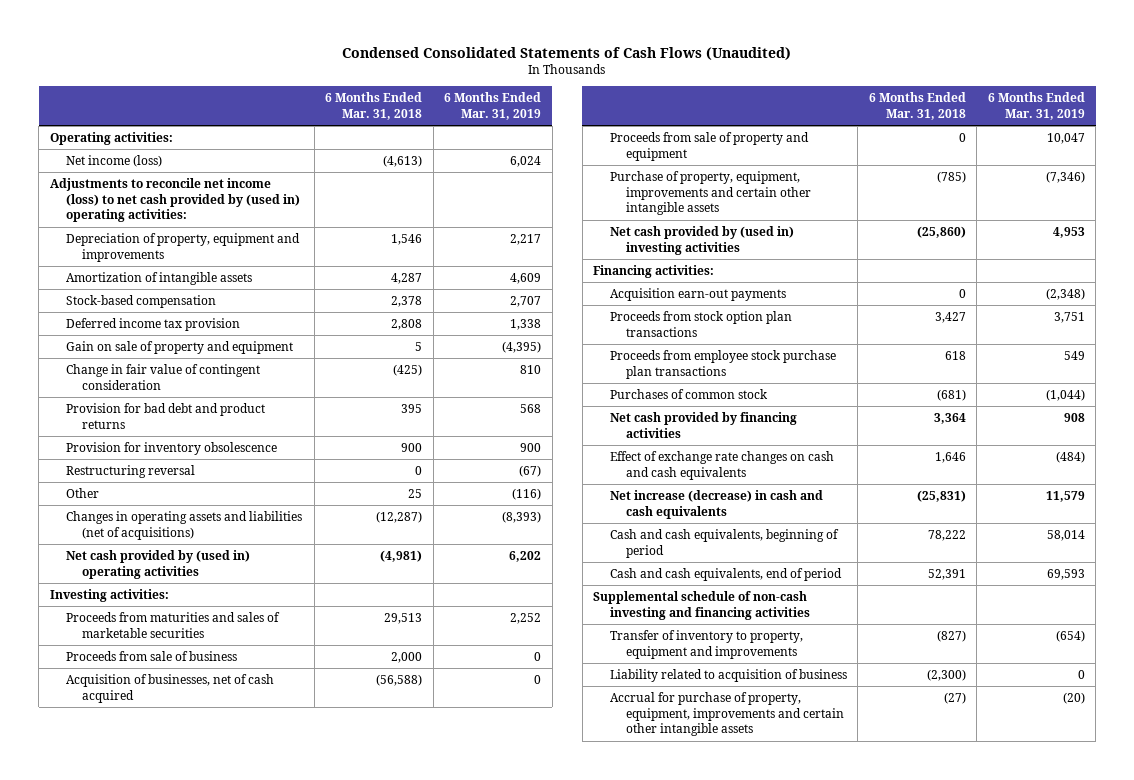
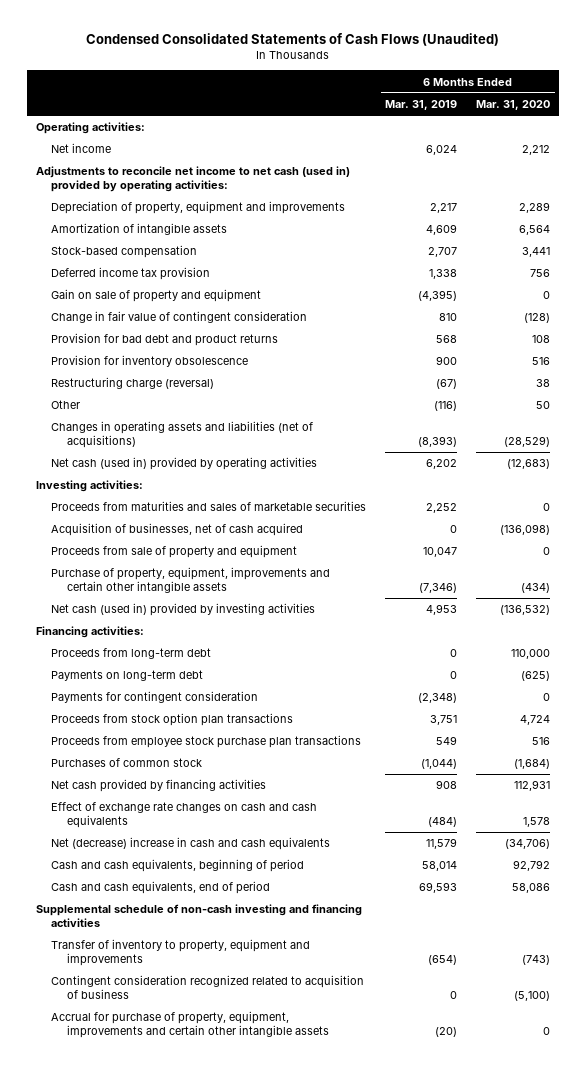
- | 6 Months Ended Mar. 31, 2018 | 6 Months Ended Mar. 31, 2019
+ | 6 Months Ended Mar. 31, 2019 | 6 Months Ended Mar. 31, 2020
- Net income (loss) | (4,613) | 6,024
- Adjustments to reconcile net income (loss) to net cash provided by (used in) operating activities:
+ Net income | 6,024 | 2,212
+ Adjustments to reconcile net income to net cash (used in) provided by operating activities:
- Restructuring reversal | 0 | (67)
+ Restructuring charge (reversal) | (67) | 38
- Net cash provided by (used in) operating activities | (4,981) | 6,202
+ Net cash (used in) provided by operating activities | 6,202 | (12,683)
- Proceeds from sale of business | 2,000 | 0
- Net cash provided by (used in) investing activities | (25,860) | 4,953
+ Net cash (used in) provided by investing activities | 4,953 | (136,532)
- Acquisition earn-out payments | 0 | (2,348)
+ Proceeds from long-term debt | 0 | 110,000
+ Payments on long-term debt | 0 | (625)
+ Payments for contingent consideration | (2,348) | 0
- Net increase (decrease) in cash and cash equivalents | (25,831) | 11,579
+ Net (decrease) increase in cash and cash equivalents | 11,579 | (34,706)
- Liability related to acquisition of business | (2,300) | 0
+ Contingent consideration recognized related to acquisition of business | 0 | (5,100)

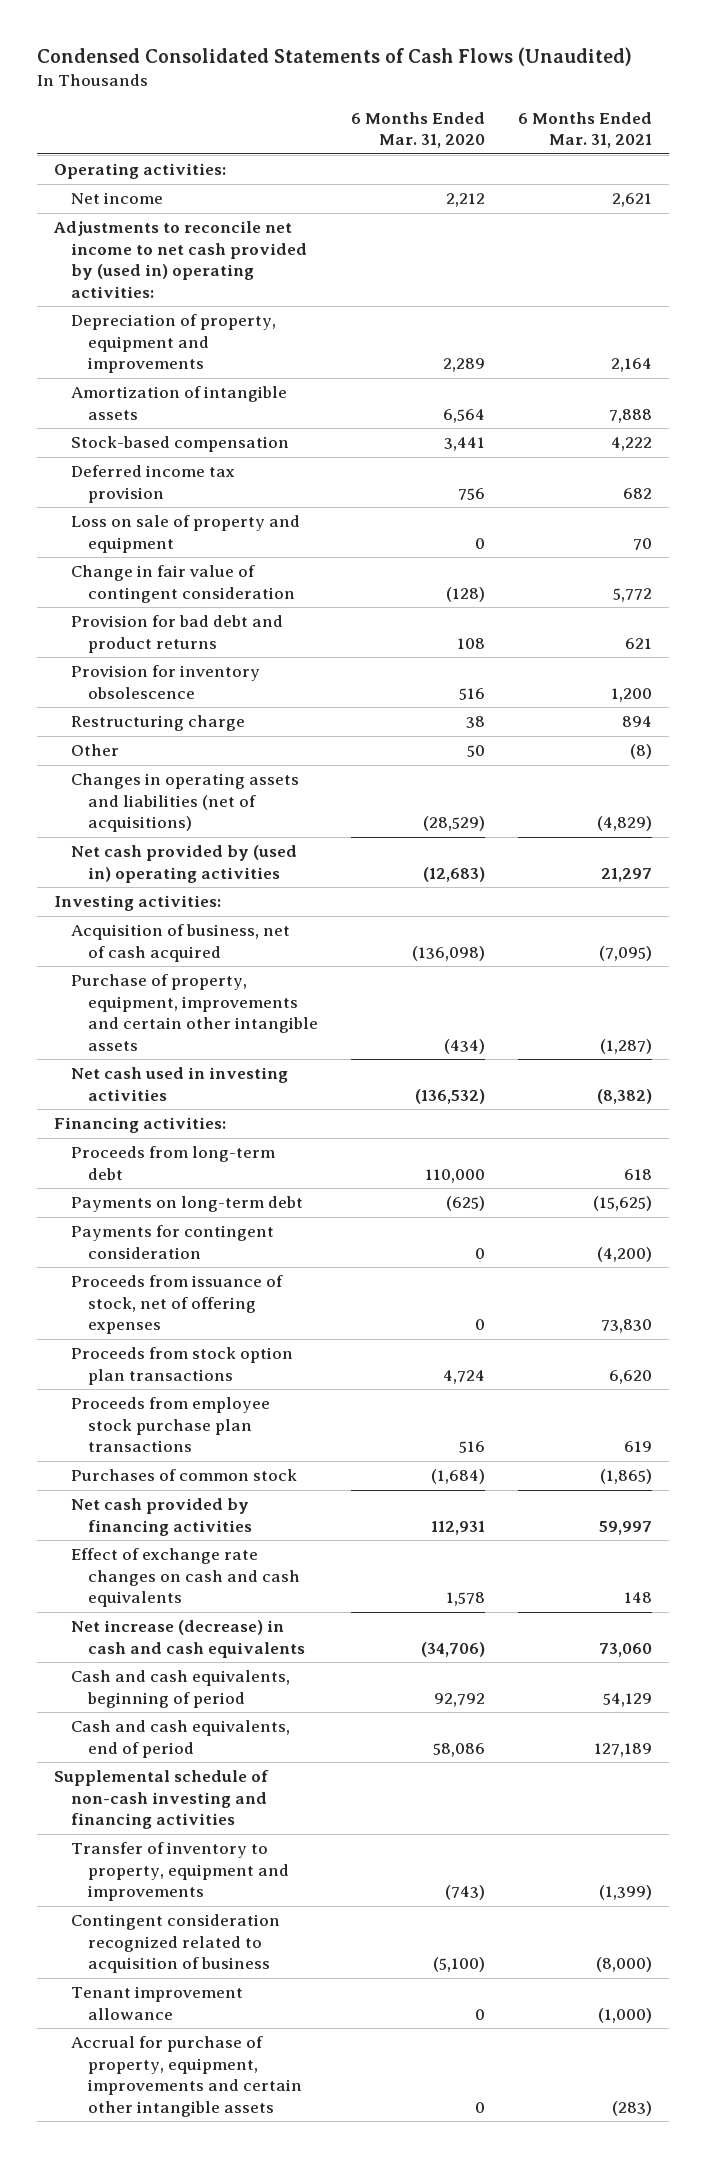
- | 6 Months Ended Mar. 31, 2019 | 6 Months Ended Mar. 31, 2020
+ | 6 Months Ended Mar. 31, 2020 | 6 Months Ended Mar. 31, 2021
- Adjustments to reconcile net income to net cash (used in) provided by operating activities:
+ Adjustments to reconcile net income to net cash provided by (used in) operating activities:
- Gain on sale of property and equipment | (4,395) | 0
+ Loss on sale of property and equipment | 0 | 70
- Restructuring charge (reversal) | (67) | 38
+ Restructuring charge | 38 | 894
- Net cash (used in) provided by operating activities | 6,202 | (12,683)
+ Net cash provided by (used in) operating activities | (12,683) | 21,297
- Proceeds from maturities and sales of marketable securities | 2,252 | 0
- Acquisition of businesses, net of cash acquired | 0 | (136,098)
- Proceeds from sale of property and equipment | 10,047 | 0
+ Acquisition of business, net of cash acquired | (136,098) | (7,095)
- Net cash (used in) provided by investing activities | 4,953 | (136,532)
+ Net cash used in investing activities | (136,532) | (8,382)
+ Proceeds from issuance of stock, net of offering expenses | 0 | 73,830
- Net (decrease) increase in cash and cash equivalents | 11,579 | (34,706)
+ Net increase (decrease) in cash and cash equivalents | (34,706) | 73,060
+ Tenant improvement allowance | 0 | (1,000)

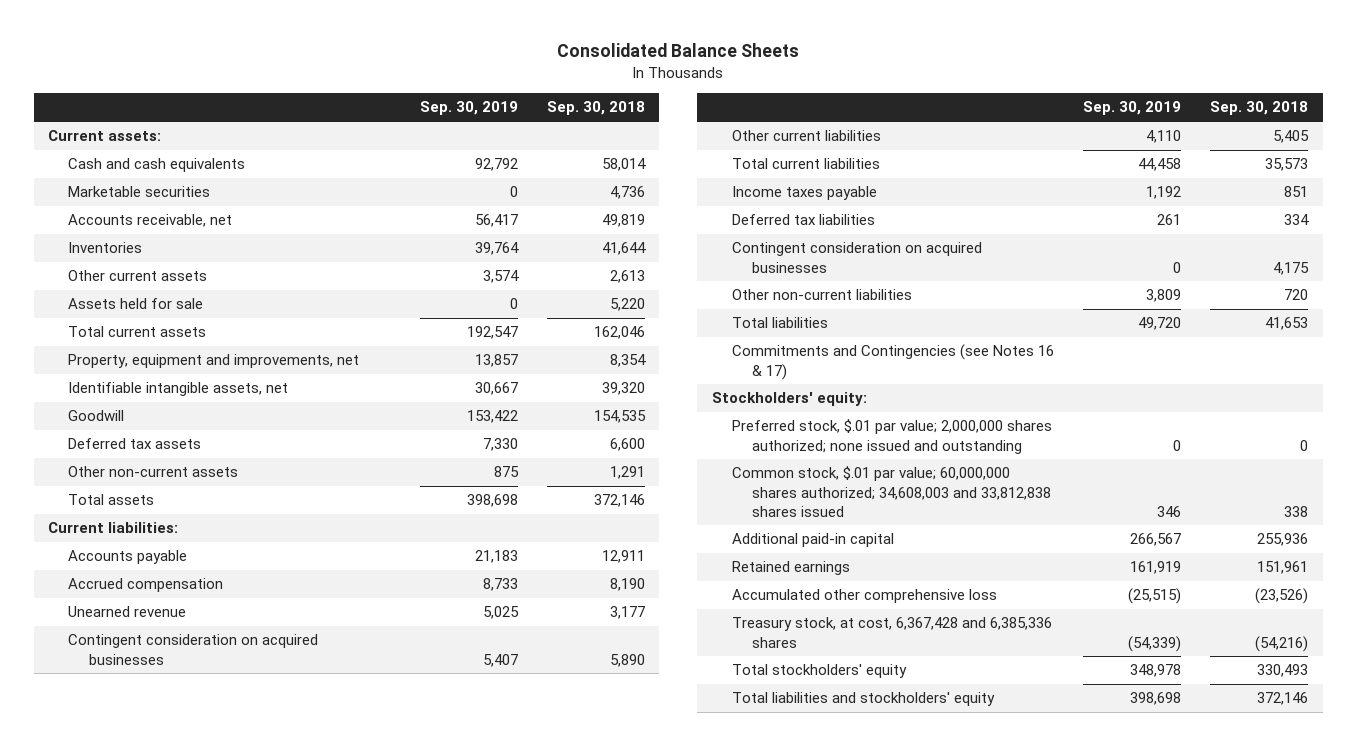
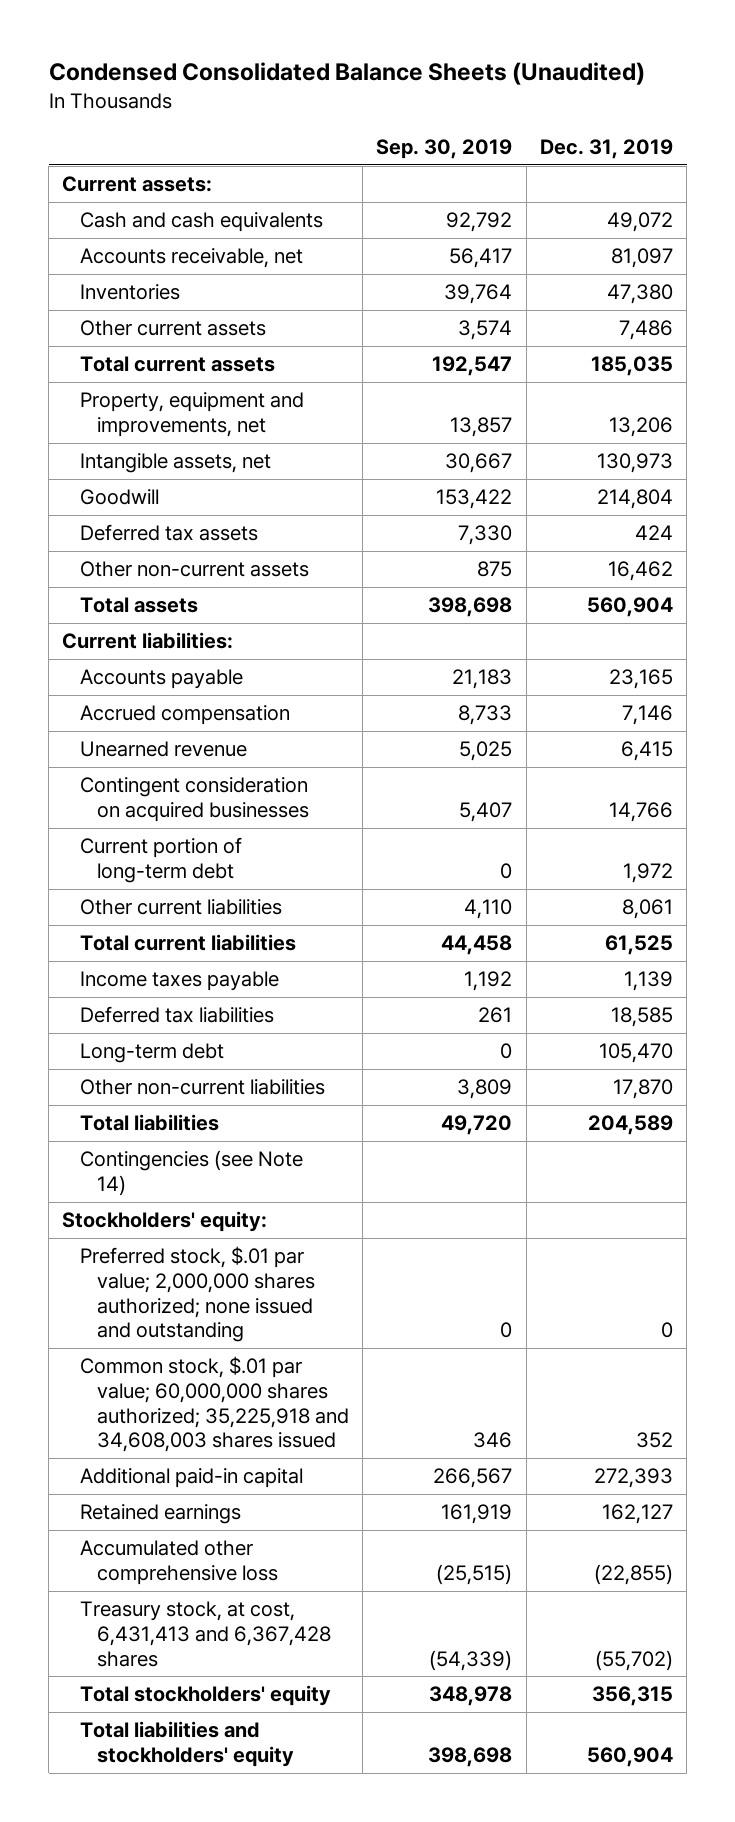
- Consolidated Balance Sheets
+ Condensed Consolidated Balance Sheets (Unaudited)
- | Sep. 30, 2019 | Sep. 30, 2018
+ | Sep. 30, 2019 | Dec. 31, 2019
- Marketable securities | 0 | 4,736
- Assets held for sale | 0 | 5,220
- Identifiable intangible assets, net | 30,667 | 39,320
+ Intangible assets, net | 30,667 | 130,973
+ Current portion of long-term debt | 0 | 1,972
- Contingent consideration on acquired businesses | 0 | 4,175
+ Long-term debt | 0 | 105,470
- Commitments and Contingencies (see Notes 16 & 17)
+ Contingencies (see Note 14)
- Common stock, $.01 par value; 60,000,000 shares authorized; 34,608,003 and 33,812,838 shares issued | 346 | 338
+ Common stock, $.01 par value; 60,000,000 shares authorized; 35,225,918 and 34,608,003 shares issued | 346 | 352
- Treasury stock, at cost, 6,367,428 and 6,385,336 shares | (54,339) | (54,216)
+ Treasury stock, at cost, 6,431,413 and 6,367,428 shares | (54,339) | (55,702)

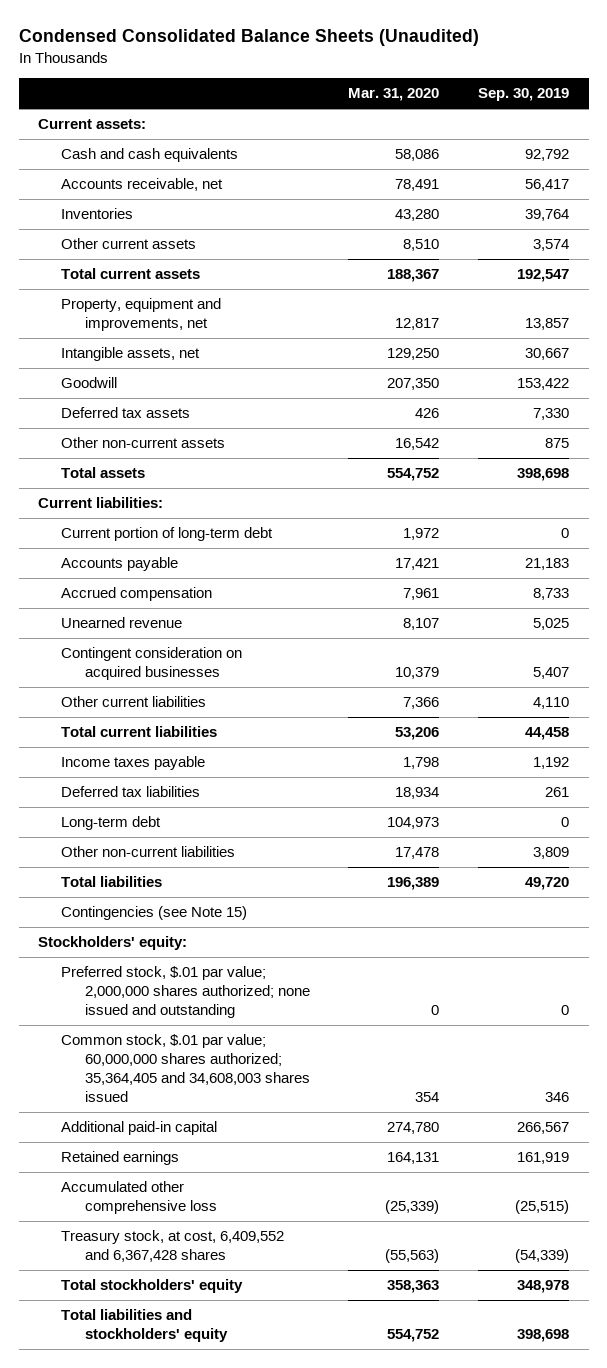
- | Sep. 30, 2019 | Dec. 31, 2019
+ | Mar. 31, 2020 | Sep. 30, 2019
moved up: Current portion of long-term debt | 1,972 | 0
- Contingencies (see Note 14)
+ Contingencies (see Note 15)
- Common stock, $.01 par value; 60,000,000 shares authorized; 35,225,918 and 34,608,003 shares issued | 346 | 352
+ Common stock, $.01 par value; 60,000,000 shares authorized; 35,364,405 and 34,608,003 shares issued | 354 | 346
- Treasury stock, at cost, 6,431,413 and 6,367,428 shares | (54,339) | (55,702)
+ Treasury stock, at cost, 6,409,552 and 6,367,428 shares | (55,563) | (54,339)

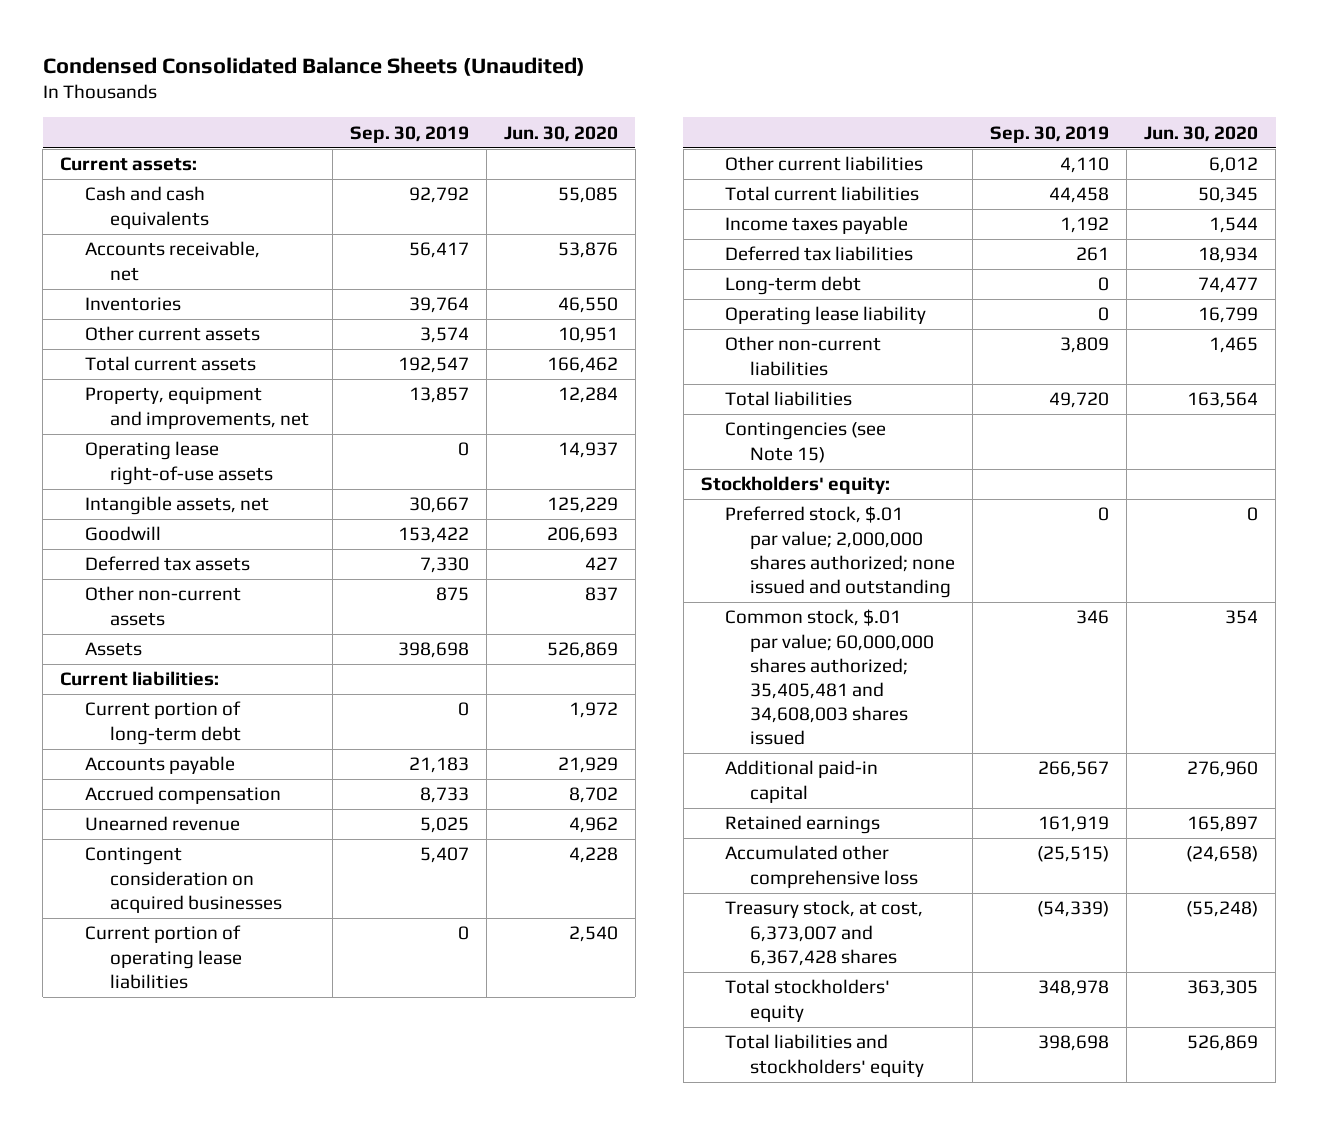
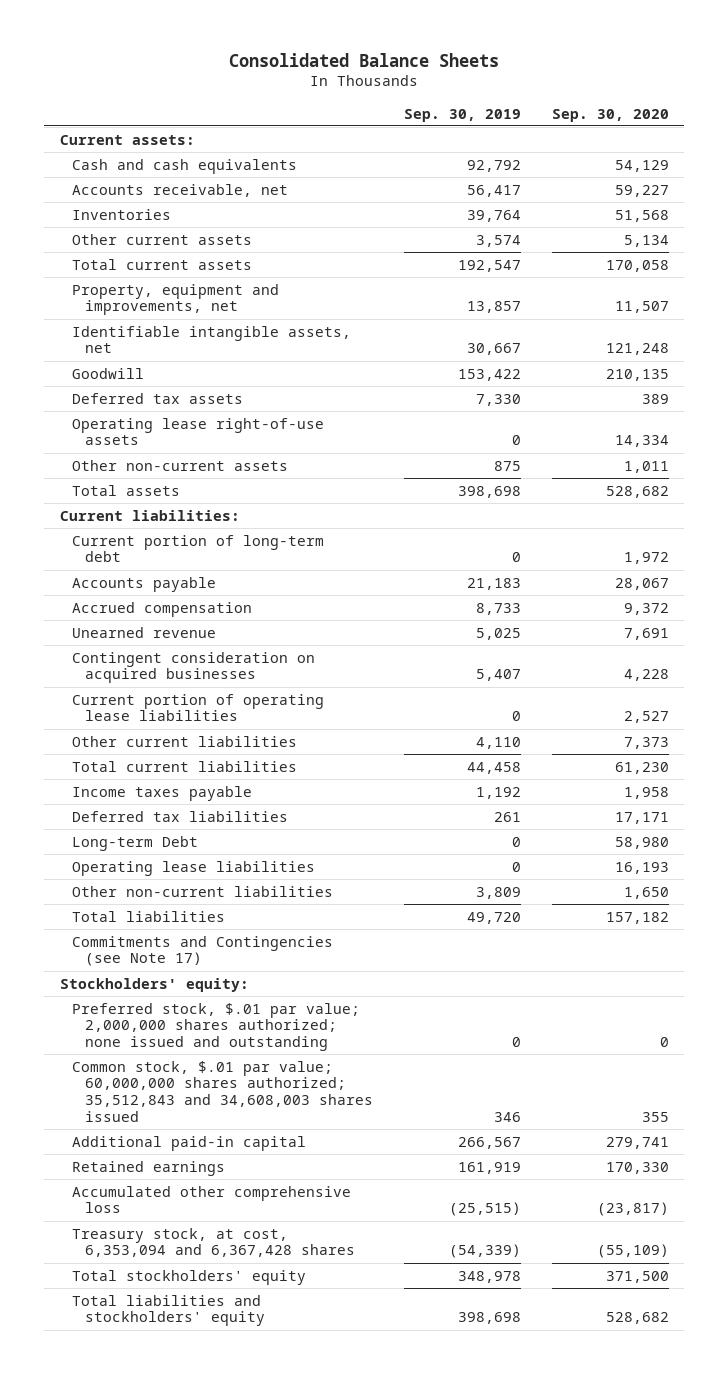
- Condensed Consolidated Balance Sheets (Unaudited)
+ Consolidated Balance Sheets
- | Sep. 30, 2019 | Jun. 30, 2020
+ | Sep. 30, 2019 | Sep. 30, 2020
- Intangible assets, net | 30,667 | 125,229
+ Identifiable intangible assets, net | 30,667 | 121,248
moved down: Operating lease right-of-use assets | 0 | 14,334
- Assets | 398,698 | 526,869
+ Total assets | 398,698 | 528,682
- Long-term debt | 0 | 74,477
- Operating lease liability | 0 | 16,799
+ Long-term Debt | 0 | 58,980
+ Operating lease liabilities | 0 | 16,193
- Contingencies (see Note 15)
+ Commitments and Contingencies (see Note 17)
- Common stock, $.01 par value; 60,000,000 shares authorized; 35,405,481 and 34,608,003 shares issued | 346 | 354
+ Common stock, $.01 par value; 60,000,000 shares authorized; 35,512,843 and 34,608,003 shares issued | 346 | 355
- Treasury stock, at cost, 6,373,007 and 6,367,428 shares | (54,339) | (55,248)
+ Treasury stock, at cost, 6,353,094 and 6,367,428 shares | (54,339) | (55,109)

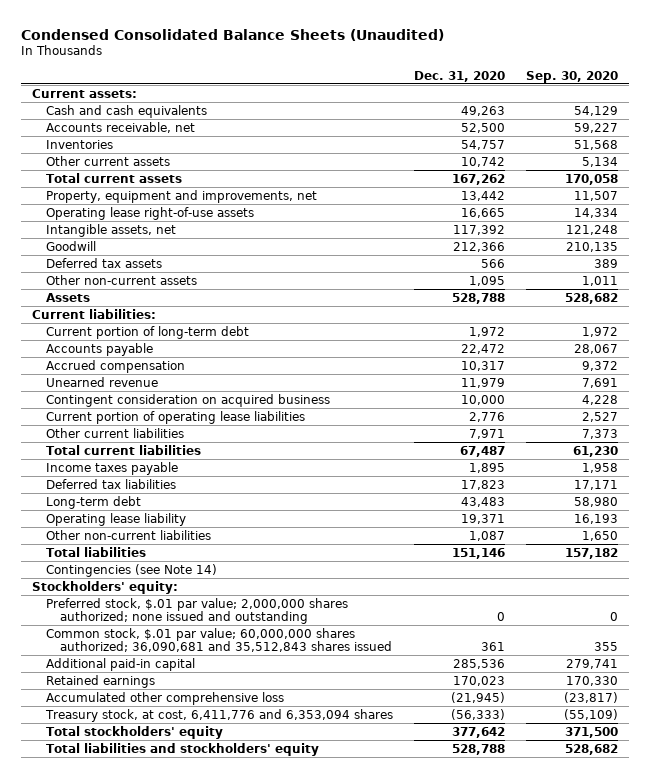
- Consolidated Balance Sheets
+ Condensed Consolidated Balance Sheets (Unaudited)
- | Sep. 30, 2019 | Sep. 30, 2020
+ | Dec. 31, 2020 | Sep. 30, 2020
- Identifiable intangible assets, net | 30,667 | 121,248
moved up: Operating lease right-of-use assets | 16,665 | 14,334
+ Intangible assets, net | 117,392 | 121,248
- Total assets | 398,698 | 528,682
+ Assets | 528,788 | 528,682
- Contingent consideration on acquired businesses | 5,407 | 4,228
+ Contingent consideration on acquired business | 10,000 | 4,228
- Long-term Debt | 0 | 58,980
- Operating lease liabilities | 0 | 16,193
+ Long-term debt | 43,483 | 58,980
+ Operating lease liability | 19,371 | 16,193
- Commitments and Contingencies (see Note 17)
+ Contingencies (see Note 14)
- Common stock, $.01 par value; 60,000,000 shares authorized; 35,512,843 and 34,608,003 shares issued | 346 | 355
+ Common stock, $.01 par value; 60,000,000 shares authorized; 36,090,681 and 35,512,843 shares issued | 361 | 355
- Treasury stock, at cost, 6,353,094 and 6,367,428 shares | (54,339) | (55,109)
+ Treasury stock, at cost, 6,411,776 and 6,353,094 shares | (56,333) | (55,109)

